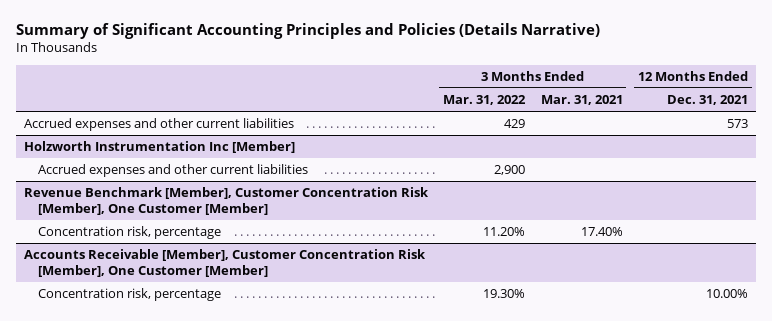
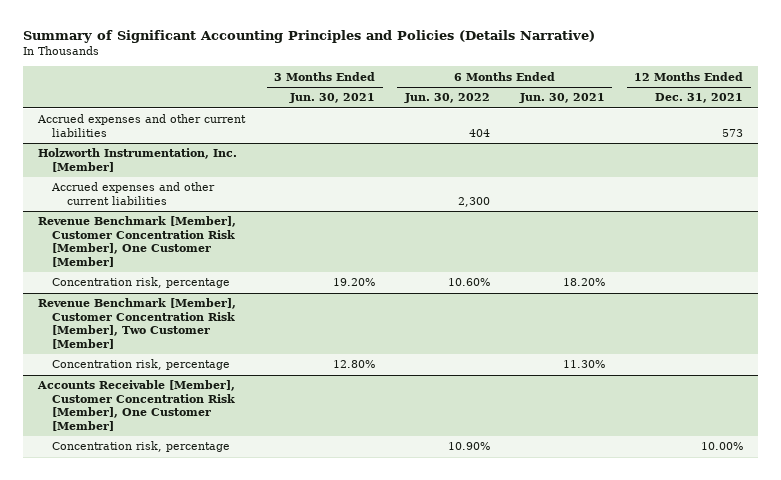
- | 3 Months Ended Mar. 31, 2022 | 3 Months Ended Mar. 31, 2021 | 12 Months Ended Dec. 31, 2021
+ | 3 Months Ended Jun. 30, 2021 | 6 Months Ended Jun. 30, 2022 | 6 Months Ended Jun. 30, 2021 | 12 Months Ended Dec. 31, 2021
- Holzworth Instrumentation Inc [Member]
+ Holzworth Instrumentation, Inc. [Member]
+ Revenue Benchmark [Member], Customer Concentration Risk [Member], Two Customer [Member]
+ Concentration risk, percentage | 12.80% | | 11.30% |

